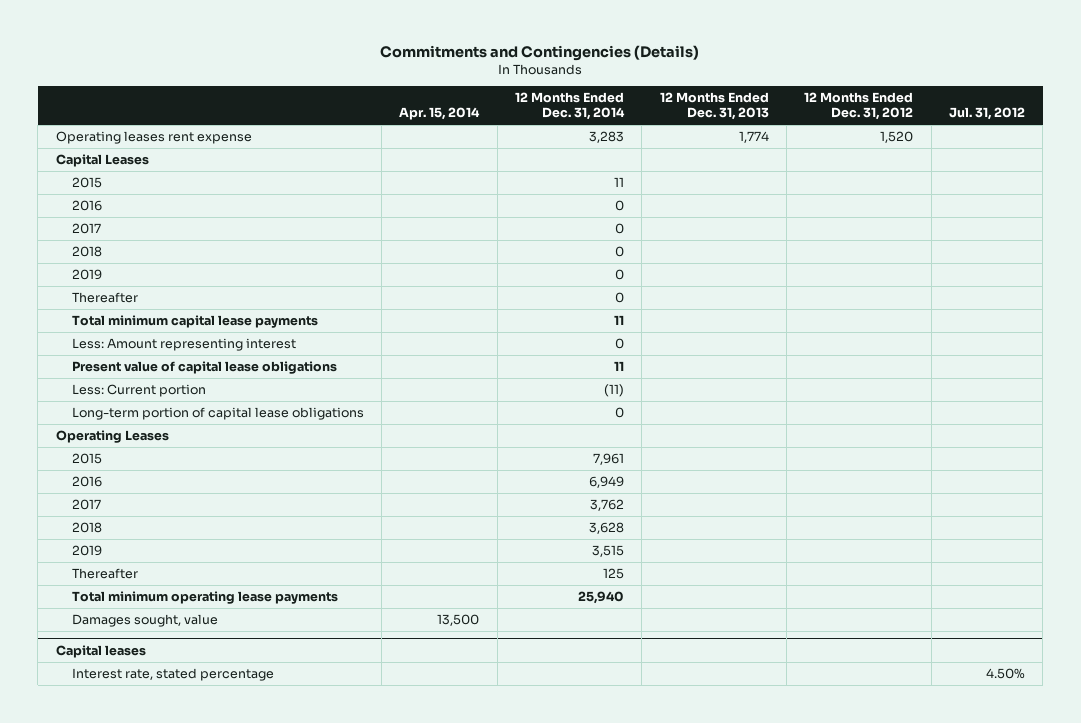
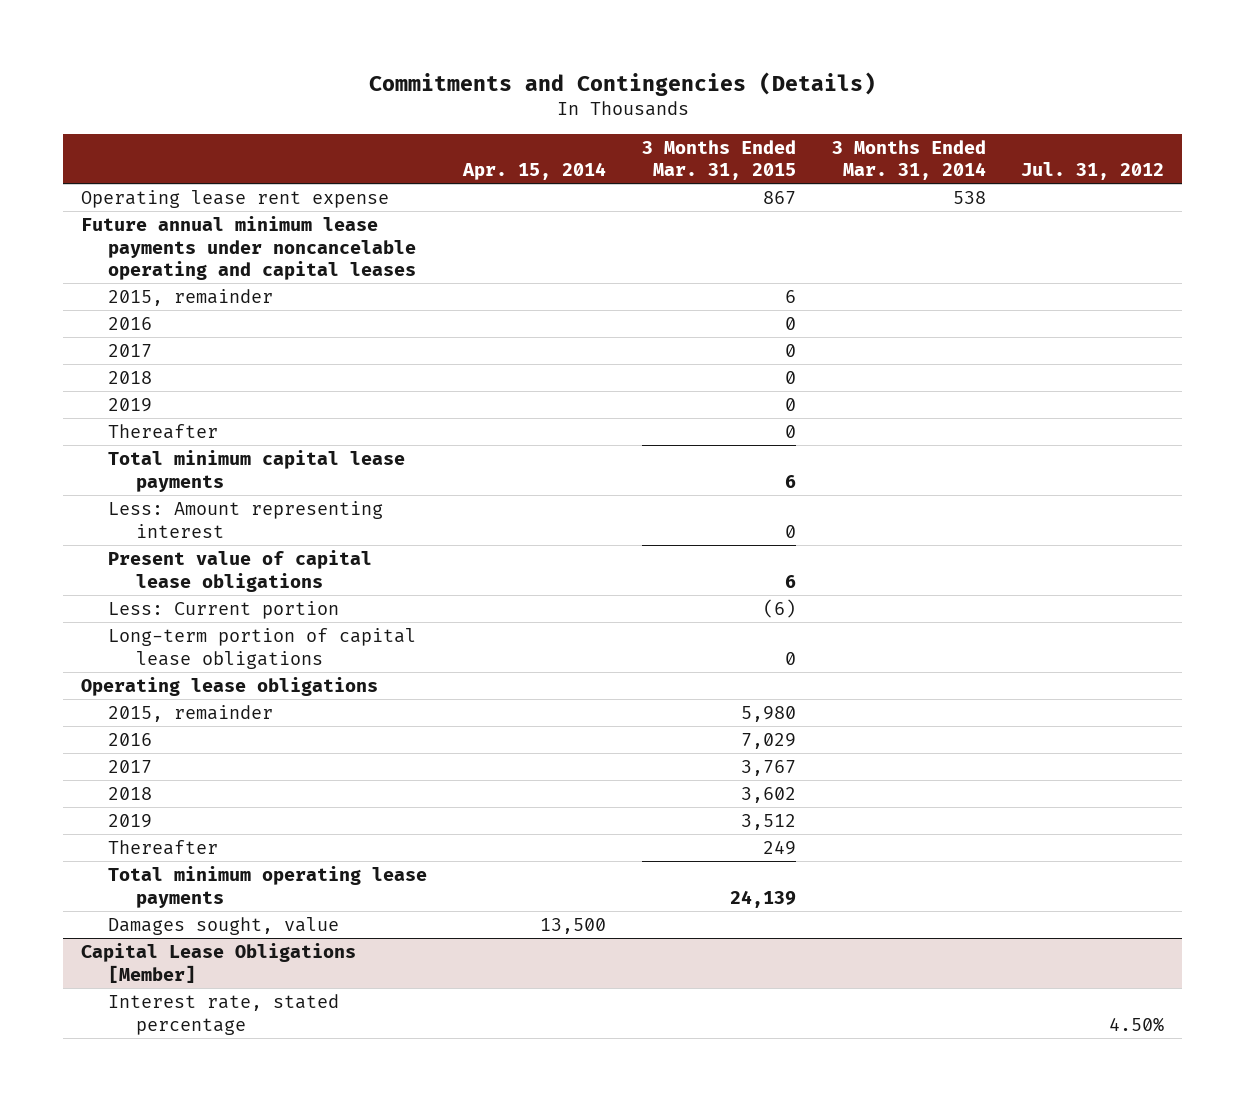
- | Apr. 15, 2014 | 12 Months Ended Dec. 31, 2014 | 12 Months Ended Dec. 31, 2013 | 12 Months Ended Dec. 31, 2012 | Jul. 31, 2012
+ | Apr. 15, 2014 | 3 Months Ended Mar. 31, 2015 | 3 Months Ended Mar. 31, 2014 | Jul. 31, 2012
- Operating leases rent expense | | 3,283 | 1,774 | 1,520 |
- Capital Leases
- 2015 | | 11 | | |
+ Operating lease rent expense | | 867 | 538 |
+ Future annual minimum lease payments under noncancelable operating and capital leases
+ 2015, remainder | | 6 | |
- Operating Leases
- 2015 | | 7,961 | | |
+ Operating lease obligations
+ 2015, remainder | | 5,980 | |
- Capital leases
+ Capital Lease Obligations [Member]

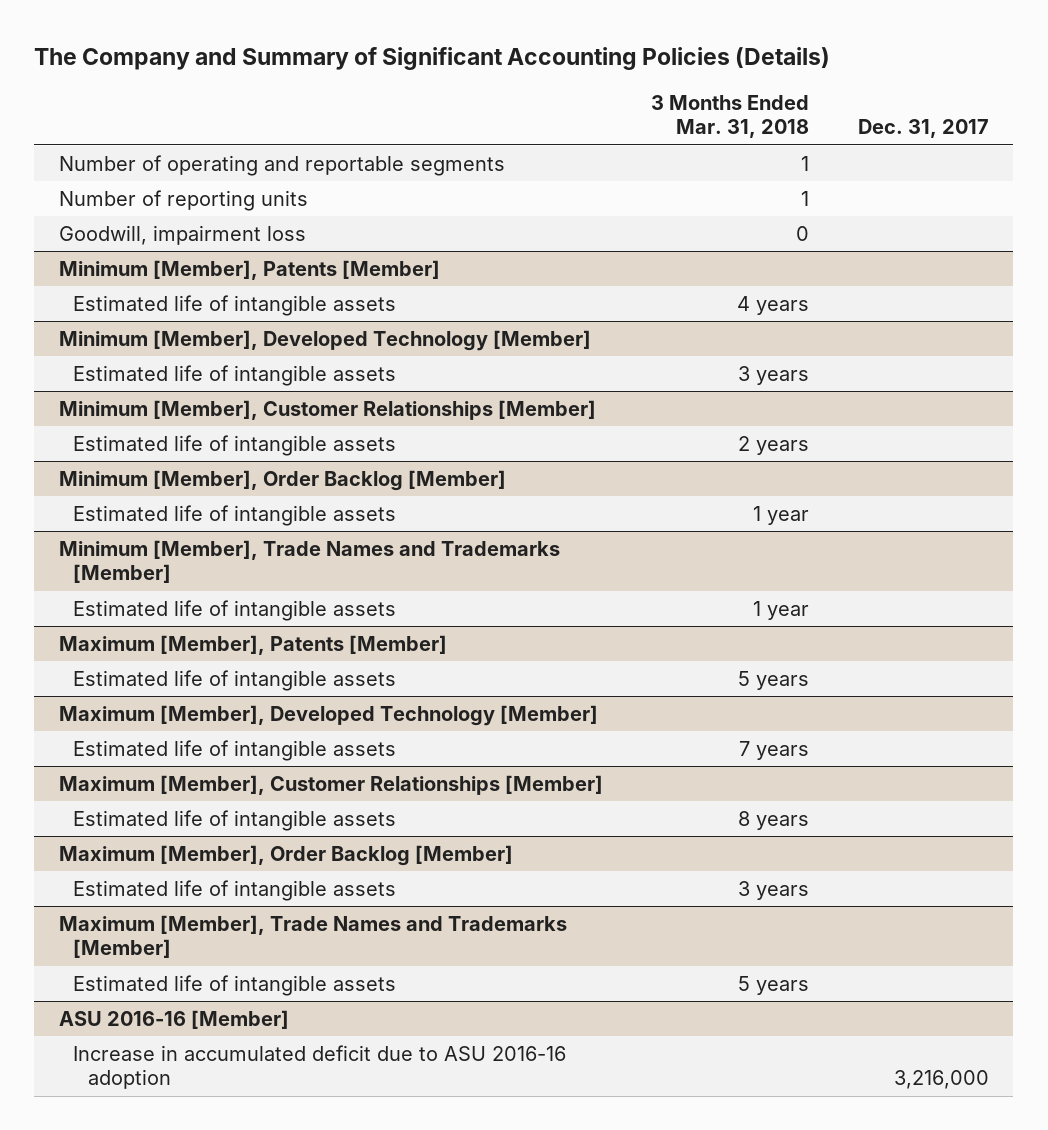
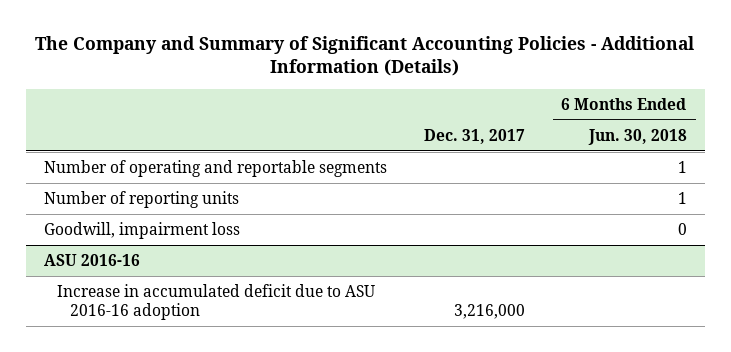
- The Company and Summary of Significant Accounting Policies (Details)
+ The Company and Summary of Significant Accounting Policies - Additional Information (Details)
- | 3 Months Ended Mar. 31, 2018 | Dec. 31, 2017
+ | Dec. 31, 2017 | 6 Months Ended Jun. 30, 2018
- Minimum [Member], Patents [Member]
- Estimated life of intangible assets | 4 years |
- Minimum [Member], Developed Technology [Member]
- Estimated life of intangible assets | 3 years |
- Minimum [Member], Customer Relationships [Member]
- Estimated life of intangible assets | 2 years |
- Minimum [Member], Order Backlog [Member]
- Estimated life of intangible assets | 1 year |
- Minimum [Member], Trade Names and Trademarks [Member]
- Estimated life of intangible assets | 1 year |
- Maximum [Member], Patents [Member]
- Estimated life of intangible assets | 5 years |
- Maximum [Member], Developed Technology [Member]
- Estimated life of intangible assets | 7 years |
- Maximum [Member], Customer Relationships [Member]
- Estimated life of intangible assets | 8 years |
- Maximum [Member], Order Backlog [Member]
- Estimated life of intangible assets | 3 years |
- Maximum [Member], Trade Names and Trademarks [Member]
- Estimated life of intangible assets | 5 years |
- ASU 2016-16 [Member]
+ ASU 2016-16

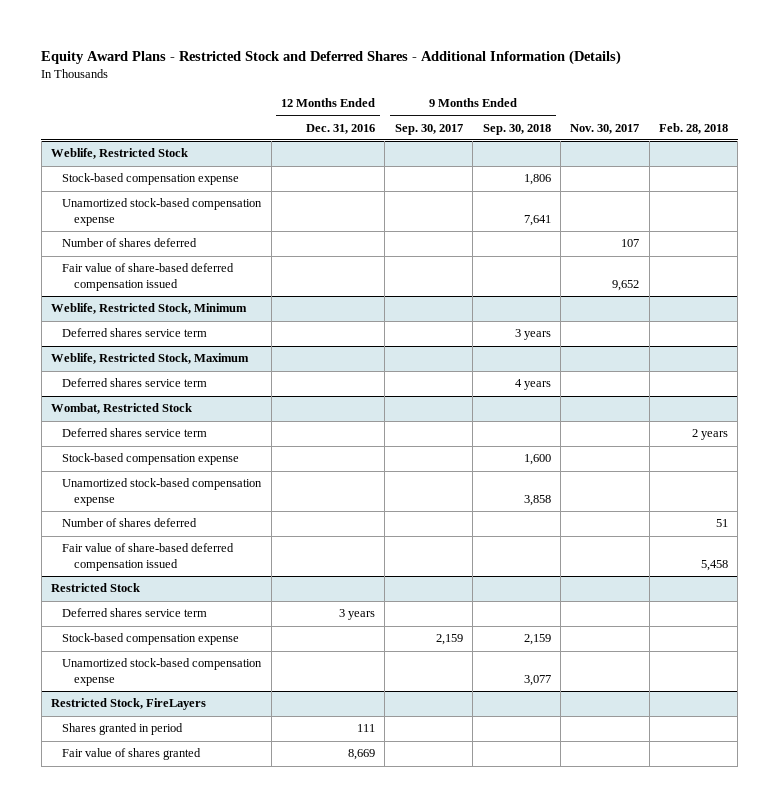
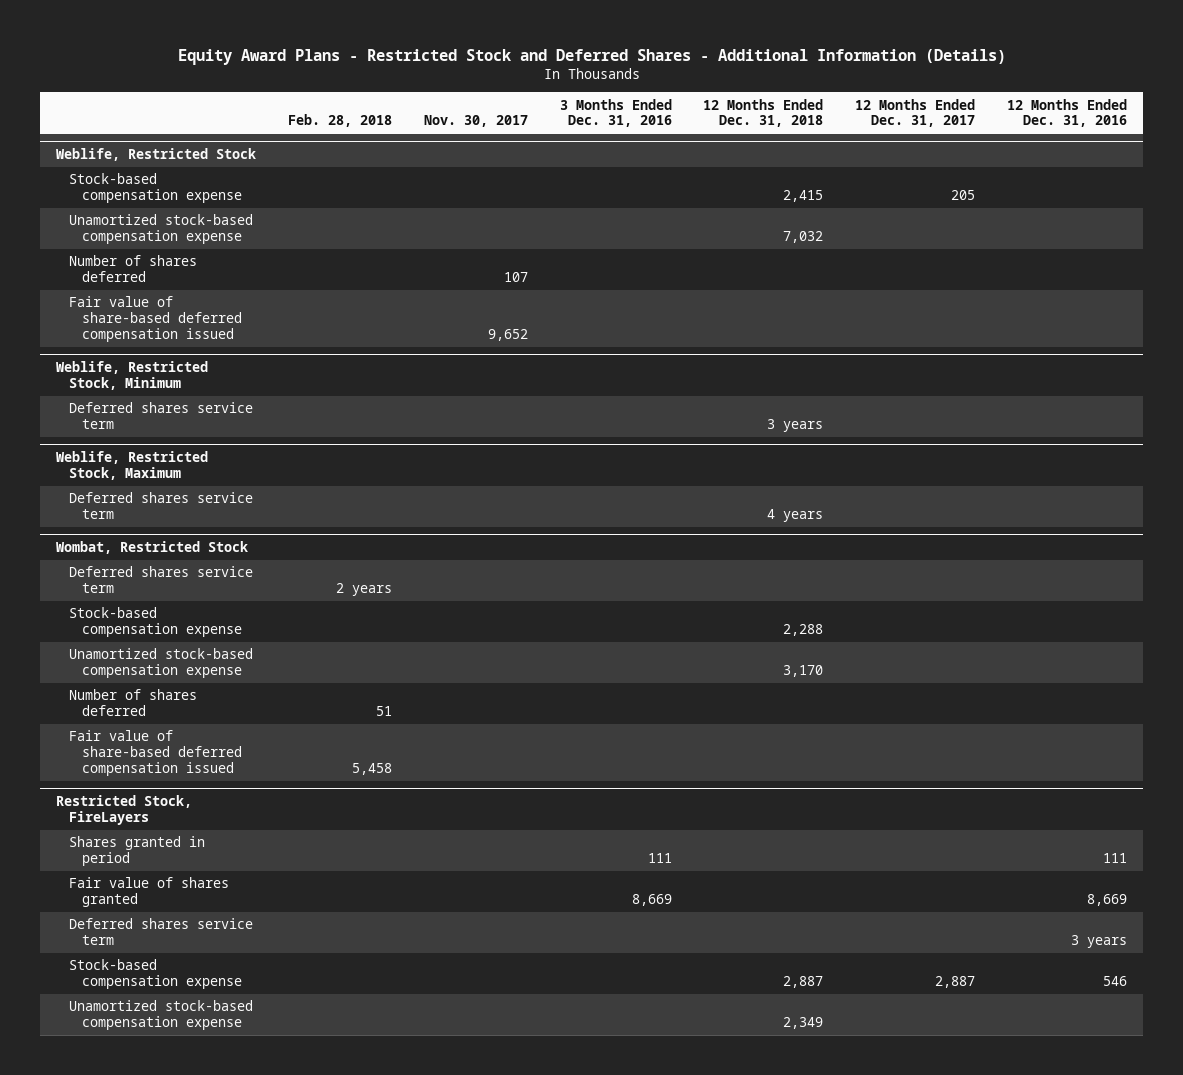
- | 12 Months Ended Dec. 31, 2016 | 9 Months Ended Sep. 30, 2017 | 9 Months Ended Sep. 30, 2018 | Nov. 30, 2017 | Feb. 28, 2018
+ | Feb. 28, 2018 | Nov. 30, 2017 | 3 Months Ended Dec. 31, 2016 | 12 Months Ended Dec. 31, 2018 | 12 Months Ended Dec. 31, 2017 | 12 Months Ended Dec. 31, 2016
- Restricted Stock
- Deferred shares service term | 3 years | | | |
- Stock-based compensation expense | | 2,159 | 2,159 | |
- Unamortized stock-based compensation expense | | | 3,077 | |
@ Restricted Stock, FireLayers
+ Deferred shares service term | | | | | | 3 years
+ Stock-based compensation expense | | | | 2,887 | 2,887 | 546
+ Unamortized stock-based compensation expense | | | | 2,349 | |

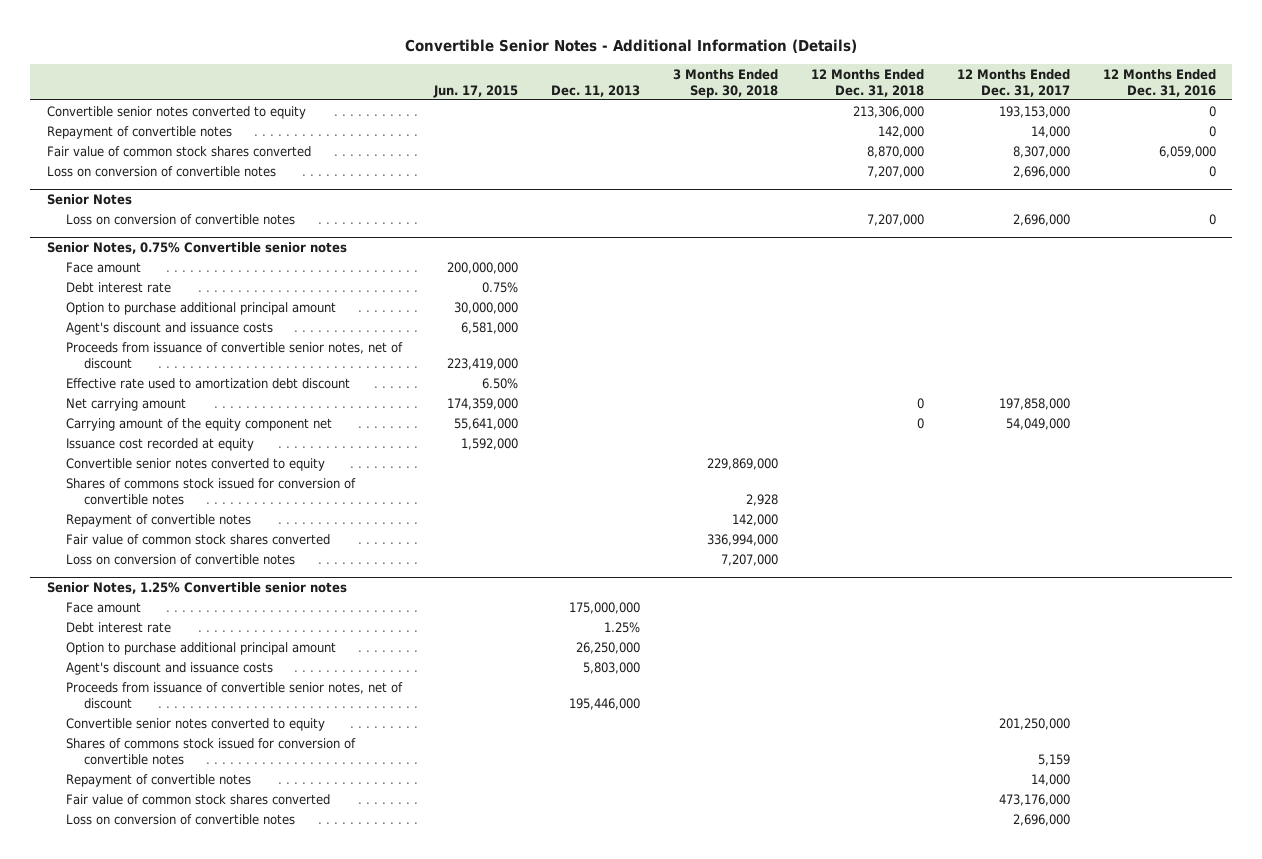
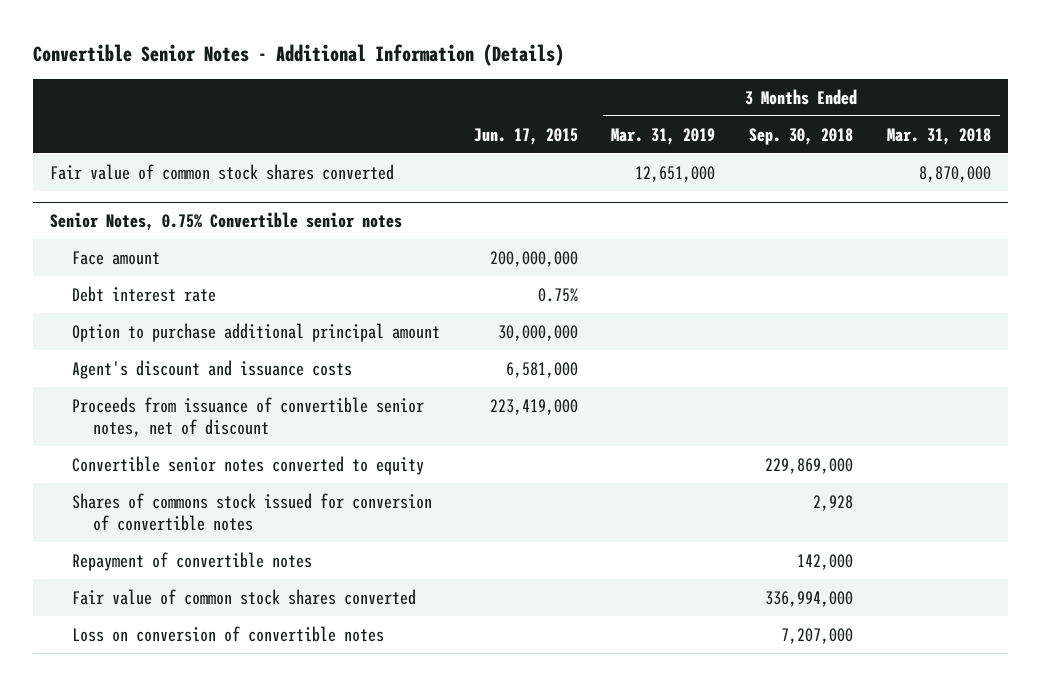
- | Jun. 17, 2015 | Dec. 11, 2013 | 3 Months Ended Sep. 30, 2018 | 12 Months Ended Dec. 31, 2018 | 12 Months Ended Dec. 31, 2017 | 12 Months Ended Dec. 31, 2016
+ | Jun. 17, 2015 | 3 Months Ended Mar. 31, 2019 | 3 Months Ended Sep. 30, 2018 | 3 Months Ended Mar. 31, 2018
- Convertible senior notes converted to equity | | | | 213,306,000 | 193,153,000 | 0
- Repayment of convertible notes | | | | 142,000 | 14,000 | 0
- Loss on conversion of convertible notes | | | | 7,207,000 | 2,696,000 | 0
- Senior Notes
- Loss on conversion of convertible notes | | | | 7,207,000 | 2,696,000 | 0
@ Senior Notes, 0.75% Convertible senior notes
- Effective rate used to amortization debt discount | 6.50% | | | | |
- Net carrying amount | 174,359,000 | | | 0 | 197,858,000 |
- Carrying amount of the equity component net | 55,641,000 | | | 0 | 54,049,000 |
- Issuance cost recorded at equity | 1,592,000 | | | | |
- Senior Notes, 1.25% Convertible senior notes
- Face amount | | 175,000,000 | | | |
- Debt interest rate | | 1.25% | | | |
- Option to purchase additional principal amount | | 26,250,000 | | | |
- Agent's discount and issuance costs | | 5,803,000 | | | |
- Proceeds from issuance of convertible senior notes, net of discount | | 195,446,000 | | | |
- Convertible senior notes converted to equity | | | | | 201,250,000 |
- Shares of commons stock issued for conversion of convertible notes | | | | | 5,159 |
- Repayment of convertible notes | | | | | 14,000 |
- Fair value of common stock shares converted | | | | | 473,176,000 |
- Loss on conversion of convertible notes | | | | | 2,696,000 |

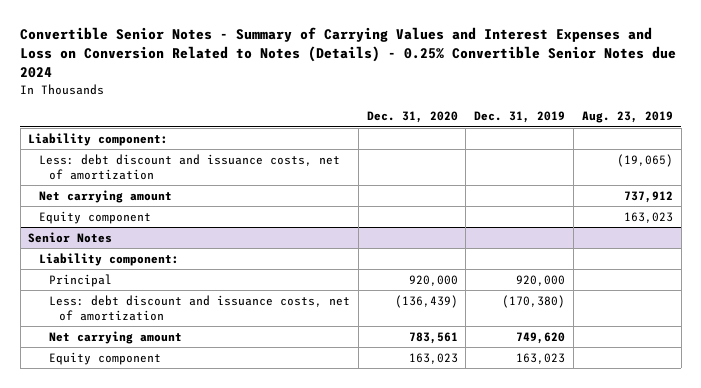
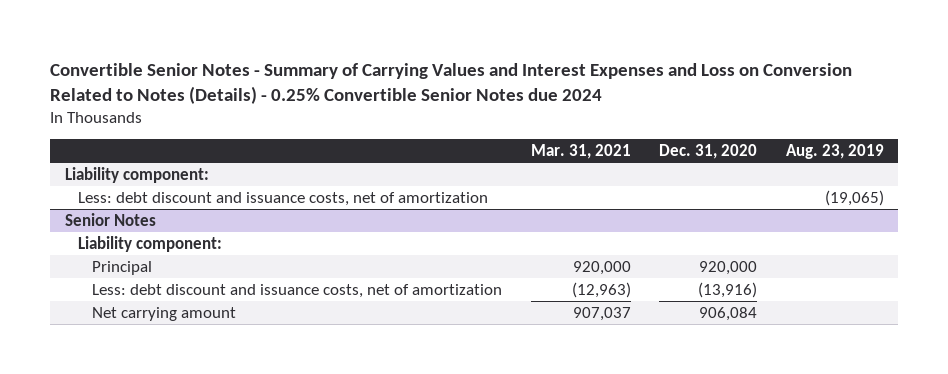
- | Dec. 31, 2020 | Dec. 31, 2019 | Aug. 23, 2019
+ | Mar. 31, 2021 | Dec. 31, 2020 | Aug. 23, 2019
- Net carrying amount | | | 737,912
- Equity component | | | 163,023
@ Senior Notes
- Less: debt discount and issuance costs, net of amortization | (136,439) | (170,380) |
- Net carrying amount | 783,561 | 749,620 |
- Equity component | 163,023 | 163,023 |
+ Less: debt discount and issuance costs, net of amortization | (12,963) | (13,916) |
+ Net carrying amount | 907,037 | 906,084 |

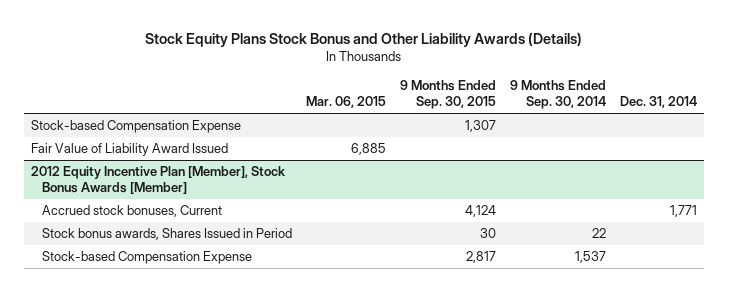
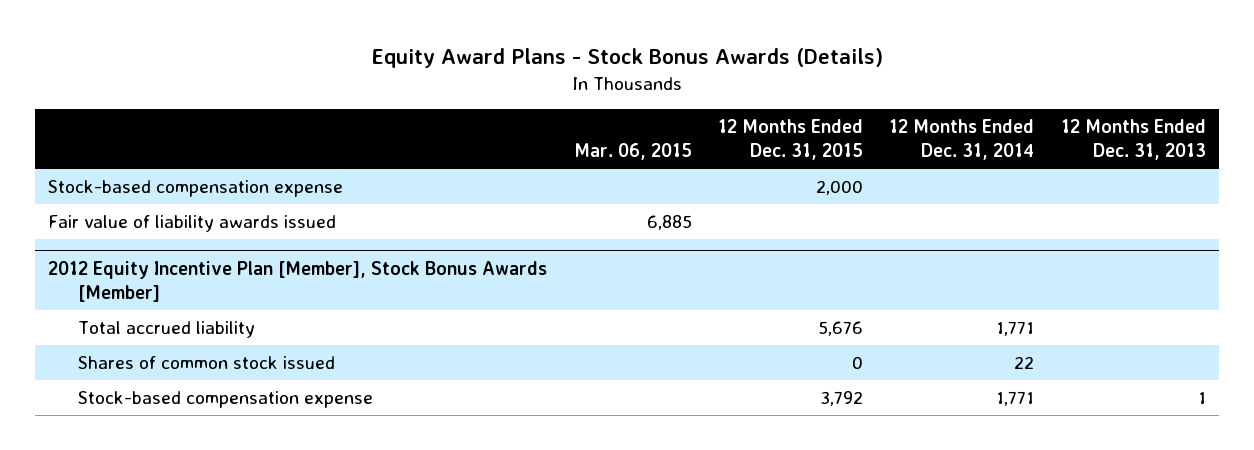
- Stock Equity Plans Stock Bonus and Other Liability Awards (Details)
+ Equity Award Plans - Stock Bonus Awards (Details)
- | Mar. 06, 2015 | 9 Months Ended Sep. 30, 2015 | 9 Months Ended Sep. 30, 2014 | Dec. 31, 2014
+ | Mar. 06, 2015 | 12 Months Ended Dec. 31, 2015 | 12 Months Ended Dec. 31, 2014 | 12 Months Ended Dec. 31, 2013
- Stock-based Compensation Expense | | 1,307 | |
- Fair Value of Liability Award Issued | 6,885 | | |
+ Stock-based compensation expense | | 2,000 | |
+ Fair value of liability awards issued | 6,885 | | |
@ 2012 Equity Incentive Plan [Member], Stock Bonus Awards [Member]
- Accrued stock bonuses, Current | | 4,124 | | 1,771
- Stock bonus awards, Shares Issued in Period | | 30 | 22 |
- Stock-based Compensation Expense | | 2,817 | 1,537 |
+ Total accrued liability | | 5,676 | 1,771 |
+ Shares of common stock issued | | 0 | 22 |
+ Stock-based compensation expense | | 3,792 | 1,771 | 1

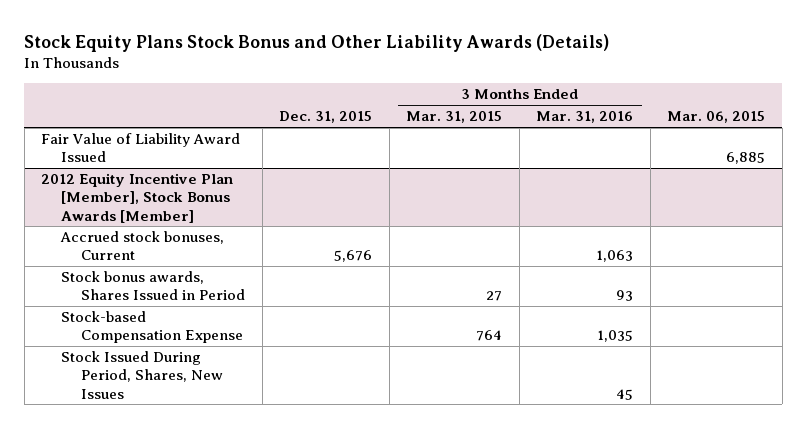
- Equity Award Plans - Stock Bonus Awards (Details)
+ Stock Equity Plans Stock Bonus and Other Liability Awards (Details)
- | Mar. 06, 2015 | 12 Months Ended Dec. 31, 2015 | 12 Months Ended Dec. 31, 2014 | 12 Months Ended Dec. 31, 2013
+ | Dec. 31, 2015 | 3 Months Ended Mar. 31, 2015 | 3 Months Ended Mar. 31, 2016 | Mar. 06, 2015
- Stock-based compensation expense | | 2,000 | |
- Fair value of liability awards issued | 6,885 | | |
+ Fair Value of Liability Award Issued | | | | 6,885
@ 2012 Equity Incentive Plan [Member], Stock Bonus Awards [Member]
- Total accrued liability | | 5,676 | 1,771 |
- Shares of common stock issued | | 0 | 22 |
- Stock-based compensation expense | | 3,792 | 1,771 | 1
+ Accrued stock bonuses, Current | 5,676 | | 1,063 |
+ Stock bonus awards, Shares Issued in Period | | 27 | 93 |
+ Stock-based Compensation Expense | | 764 | 1,035 |
+ Stock Issued During Period, Shares, New Issues | | | 45 |

